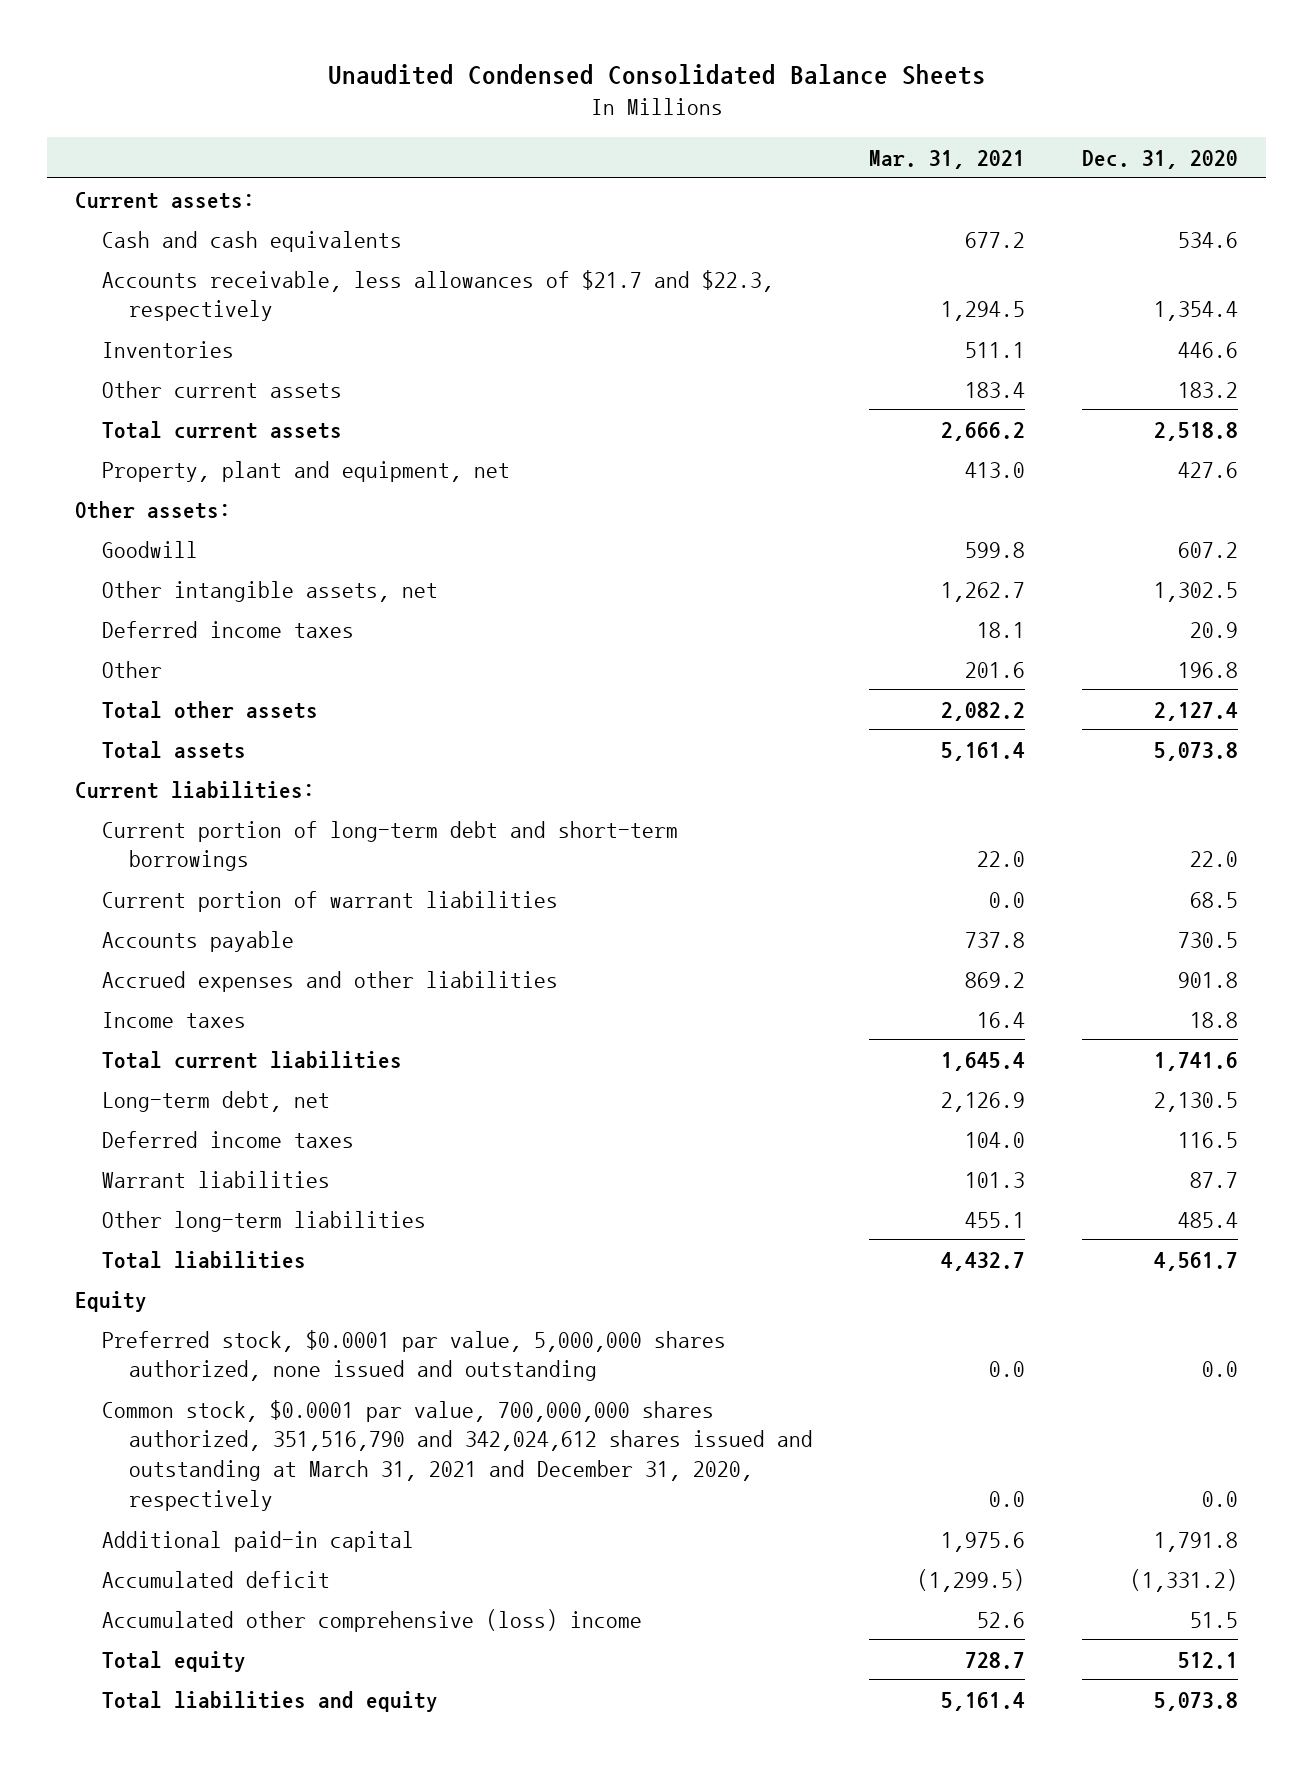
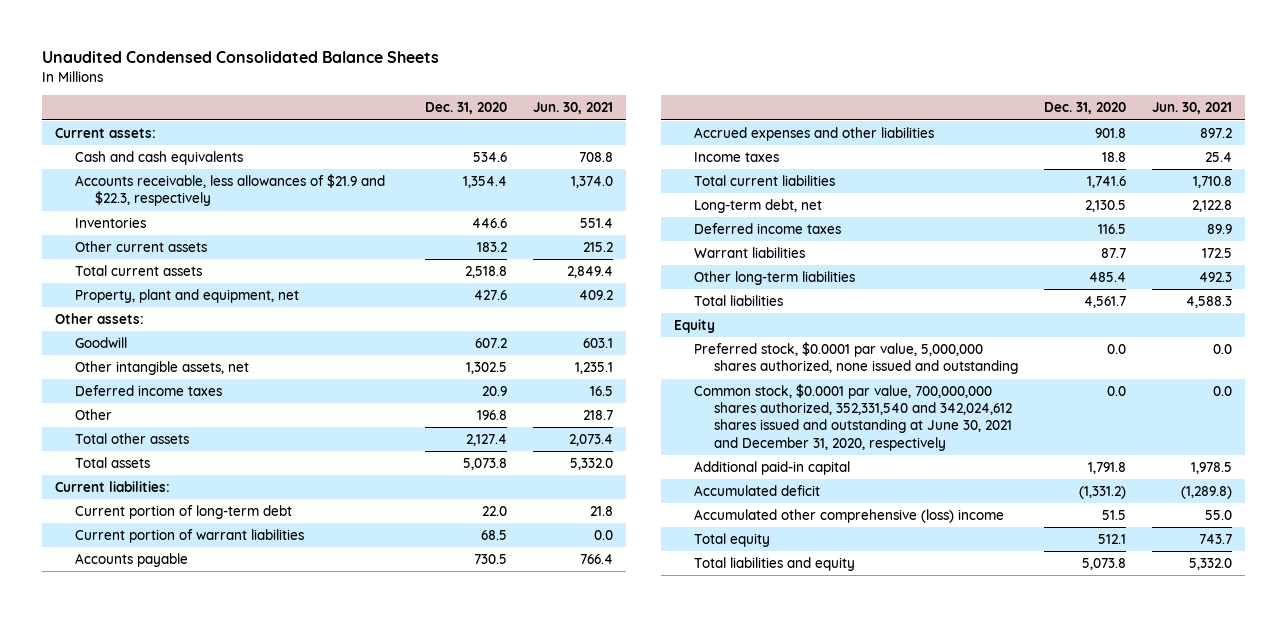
- | Mar. 31, 2021 | Dec. 31, 2020
+ | Dec. 31, 2020 | Jun. 30, 2021
- Accounts receivable, less allowances of $21.7 and $22.3, respectively | 1,294.5 | 1,354.4
+ Accounts receivable, less allowances of $21.9 and $22.3, respectively | 1,354.4 | 1,374.0
- Current portion of long-term debt and short-term borrowings | 22.0 | 22.0
+ Current portion of long-term debt | 22.0 | 21.8
- Common stock, $0.0001 par value, 700,000,000 shares authorized, 351,516,790 and 342,024,612 shares issued and outstanding at March 31, 2021 and December 31, 2020, respectively | 0.0 | 0.0
+ Common stock, $0.0001 par value, 700,000,000 shares authorized, 352,331,540 and 342,024,612 shares issued and outstanding at June 30, 2021 and December 31, 2020, respectively | 0.0 | 0.0

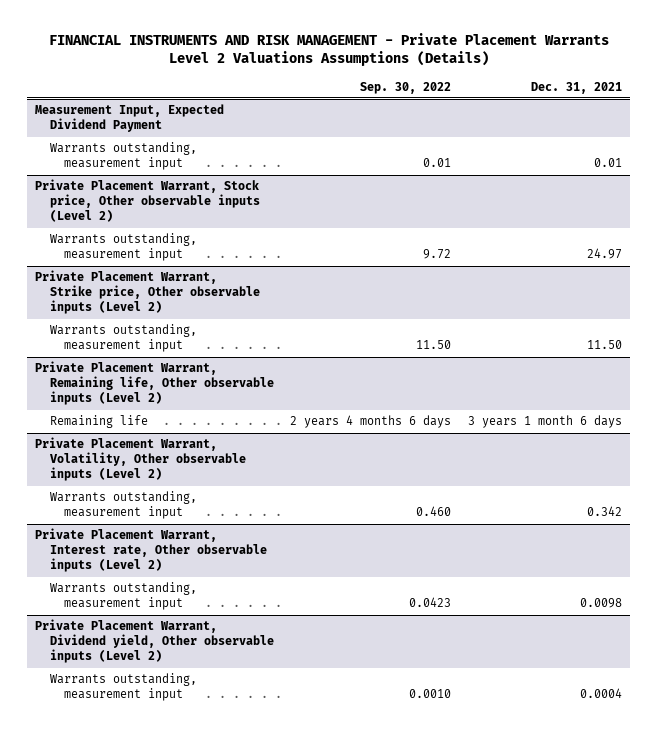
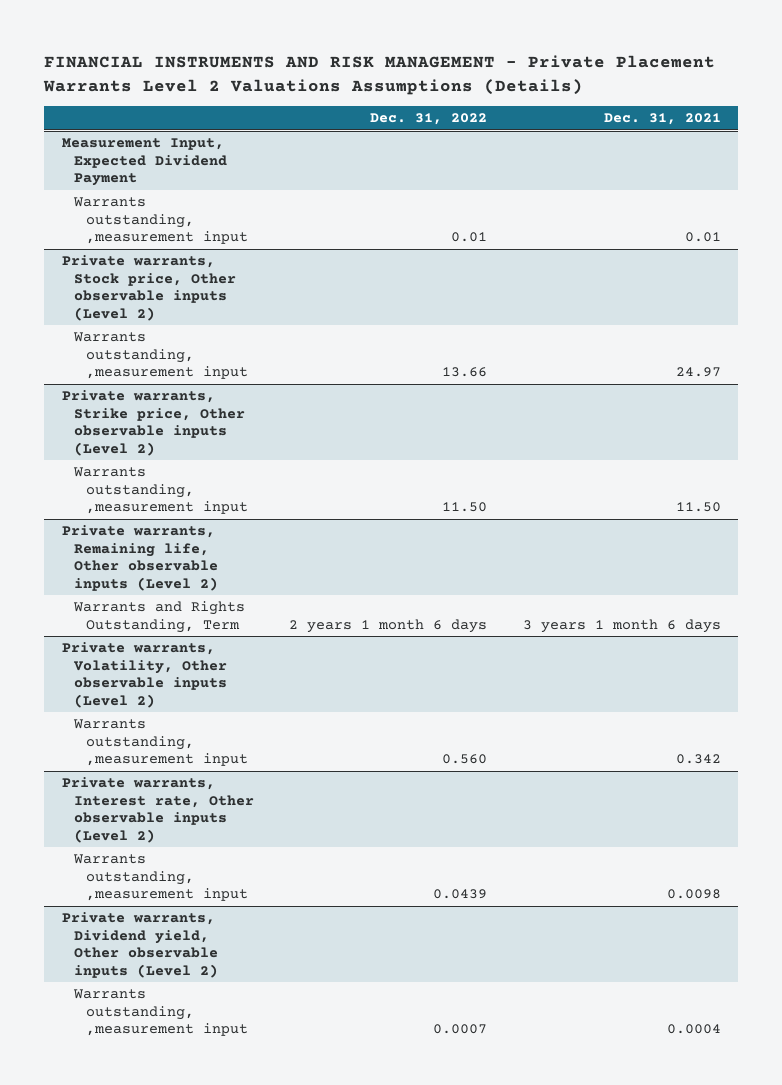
- | Sep. 30, 2022 | Dec. 31, 2021
+ | Dec. 31, 2022 | Dec. 31, 2021
@ Measurement Input, Expected Dividend Payment
- Warrants outstanding, measurement input | 0.01 | 0.01
- Private Placement Warrant, Stock price, Other observable inputs (Level 2)
- Warrants outstanding, measurement input | 9.72 | 24.97
- Private Placement Warrant, Strike price, Other observable inputs (Level 2)
- Warrants outstanding, measurement input | 11.50 | 11.50
- Private Placement Warrant, Remaining life, Other observable inputs (Level 2)
- Remaining life | 2 years 4 months 6 days | 3 years 1 month 6 days
- Private Placement Warrant, Volatility, Other observable inputs (Level 2)
- Warrants outstanding, measurement input | 0.460 | 0.342
- Private Placement Warrant, Interest rate, Other observable inputs (Level 2)
- Warrants outstanding, measurement input | 0.0423 | 0.0098
- Private Placement Warrant, Dividend yield, Other observable inputs (Level 2)
- Warrants outstanding, measurement input | 0.0010 | 0.0004
@ Measurement Input, Expected Dividend Payment
+ Warrants outstanding, ,measurement input | 0.01 | 0.01
+ Private warrants, Stock price, Other observable inputs (Level 2)
+ Warrants outstanding, ,measurement input | 13.66 | 24.97
+ Private warrants, Strike price, Other observable inputs (Level 2)
+ Warrants outstanding, ,measurement input | 11.50 | 11.50
+ Private warrants, Remaining life, Other observable inputs (Level 2)
+ Warrants and Rights Outstanding, Term | 2 years 1 month 6 days | 3 years 1 month 6 days
+ Private warrants, Volatility, Other observable inputs (Level 2)
+ Warrants outstanding, ,measurement input | 0.560 | 0.342
+ Private warrants, Interest rate, Other observable inputs (Level 2)
+ Warrants outstanding, ,measurement input | 0.0439 | 0.0098
+ Private warrants, Dividend yield, Other observable inputs (Level 2)
+ Warrants outstanding, ,measurement input | 0.0007 | 0.0004

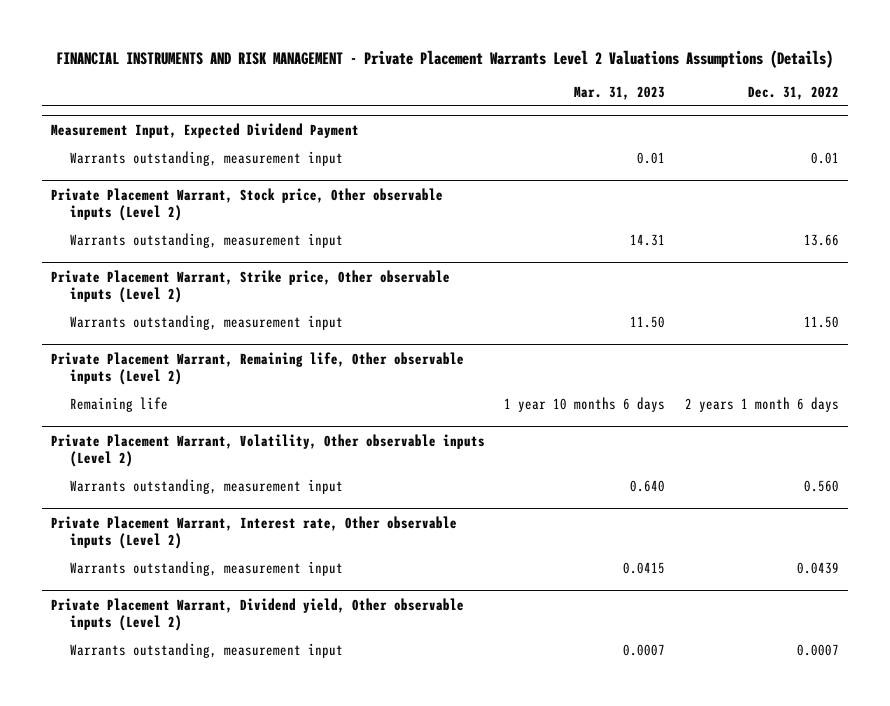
- | Dec. 31, 2022 | Dec. 31, 2021
+ | Mar. 31, 2023 | Dec. 31, 2022
@ Measurement Input, Expected Dividend Payment
- Warrants outstanding, ,measurement input | 0.01 | 0.01
- Private warrants, Stock price, Other observable inputs (Level 2)
- Warrants outstanding, ,measurement input | 13.66 | 24.97
- Private warrants, Strike price, Other observable inputs (Level 2)
- Warrants outstanding, ,measurement input | 11.50 | 11.50
- Private warrants, Remaining life, Other observable inputs (Level 2)
- Warrants and Rights Outstanding, Term | 2 years 1 month 6 days | 3 years 1 month 6 days
- Private warrants, Volatility, Other observable inputs (Level 2)
- Warrants outstanding, ,measurement input | 0.560 | 0.342
- Private warrants, Interest rate, Other observable inputs (Level 2)
- Warrants outstanding, ,measurement input | 0.0439 | 0.0098
- Private warrants, Dividend yield, Other observable inputs (Level 2)
- Warrants outstanding, ,measurement input | 0.0007 | 0.0004
@ Measurement Input, Expected Dividend Payment
+ Warrants outstanding, measurement input | 0.01 | 0.01
+ Private Placement Warrant, Stock price, Other observable inputs (Level 2)
+ Warrants outstanding, measurement input | 14.31 | 13.66
+ Private Placement Warrant, Strike price, Other observable inputs (Level 2)
+ Warrants outstanding, measurement input | 11.50 | 11.50
+ Private Placement Warrant, Remaining life, Other observable inputs (Level 2)
+ Remaining life | 1 year 10 months 6 days | 2 years 1 month 6 days
+ Private Placement Warrant, Volatility, Other observable inputs (Level 2)
+ Warrants outstanding, measurement input | 0.640 | 0.560
+ Private Placement Warrant, Interest rate, Other observable inputs (Level 2)
+ Warrants outstanding, measurement input | 0.0415 | 0.0439
+ Private Placement Warrant, Dividend yield, Other observable inputs (Level 2)
+ Warrants outstanding, measurement input | 0.0007 | 0.0007

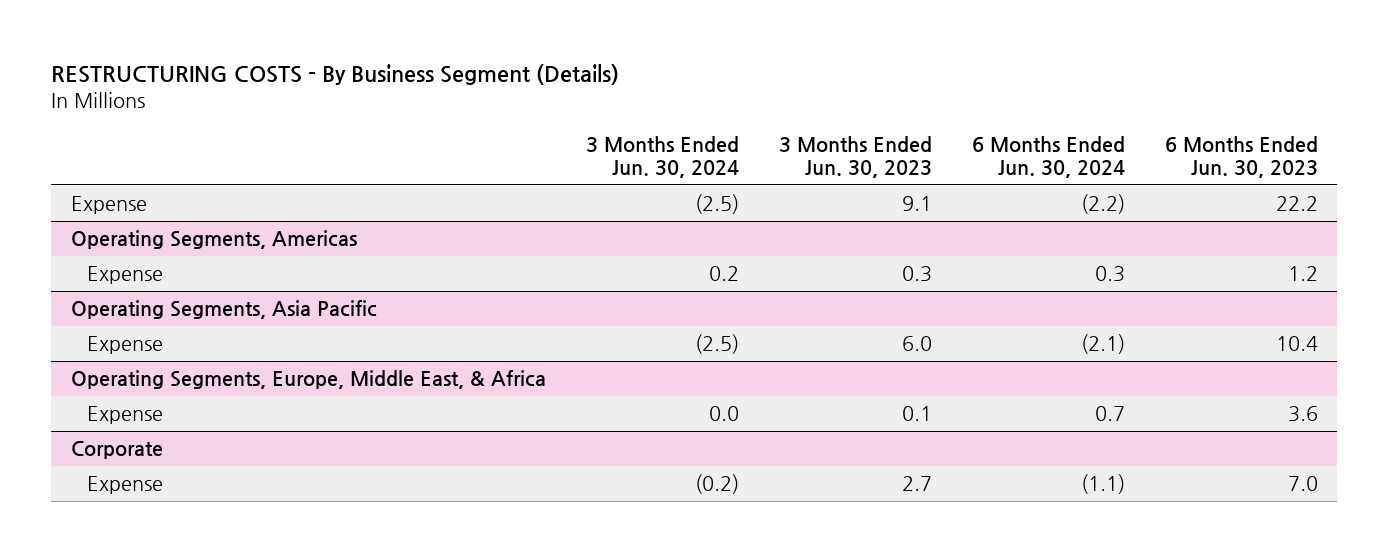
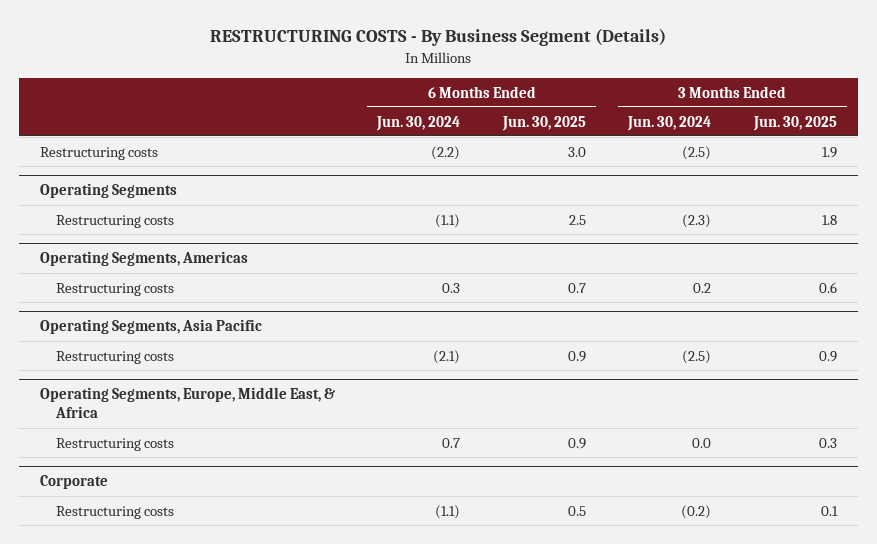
- | 3 Months Ended Jun. 30, 2024 | 3 Months Ended Jun. 30, 2023 | 6 Months Ended Jun. 30, 2024 | 6 Months Ended Jun. 30, 2023
+ | 6 Months Ended Jun. 30, 2024 | 6 Months Ended Jun. 30, 2025 | 3 Months Ended Jun. 30, 2024 | 3 Months Ended Jun. 30, 2025
- Expense | (2.5) | 9.1 | (2.2) | 22.2
+ Restructuring costs | (2.2) | 3.0 | (2.5) | 1.9
+ Operating Segments
+ Restructuring costs | (1.1) | 2.5 | (2.3) | 1.8
@ Operating Segments, Americas
- Expense | 0.2 | 0.3 | 0.3 | 1.2
+ Restructuring costs | 0.3 | 0.7 | 0.2 | 0.6
@ Operating Segments, Asia Pacific
- Expense | (2.5) | 6.0 | (2.1) | 10.4
+ Restructuring costs | (2.1) | 0.9 | (2.5) | 0.9
@ Operating Segments, Europe, Middle East, & Africa
- Expense | 0.0 | 0.1 | 0.7 | 3.6
+ Restructuring costs | 0.7 | 0.9 | 0.0 | 0.3
@ Corporate
- Expense | (0.2) | 2.7 | (1.1) | 7.0
+ Restructuring costs | (1.1) | 0.5 | (0.2) | 0.1

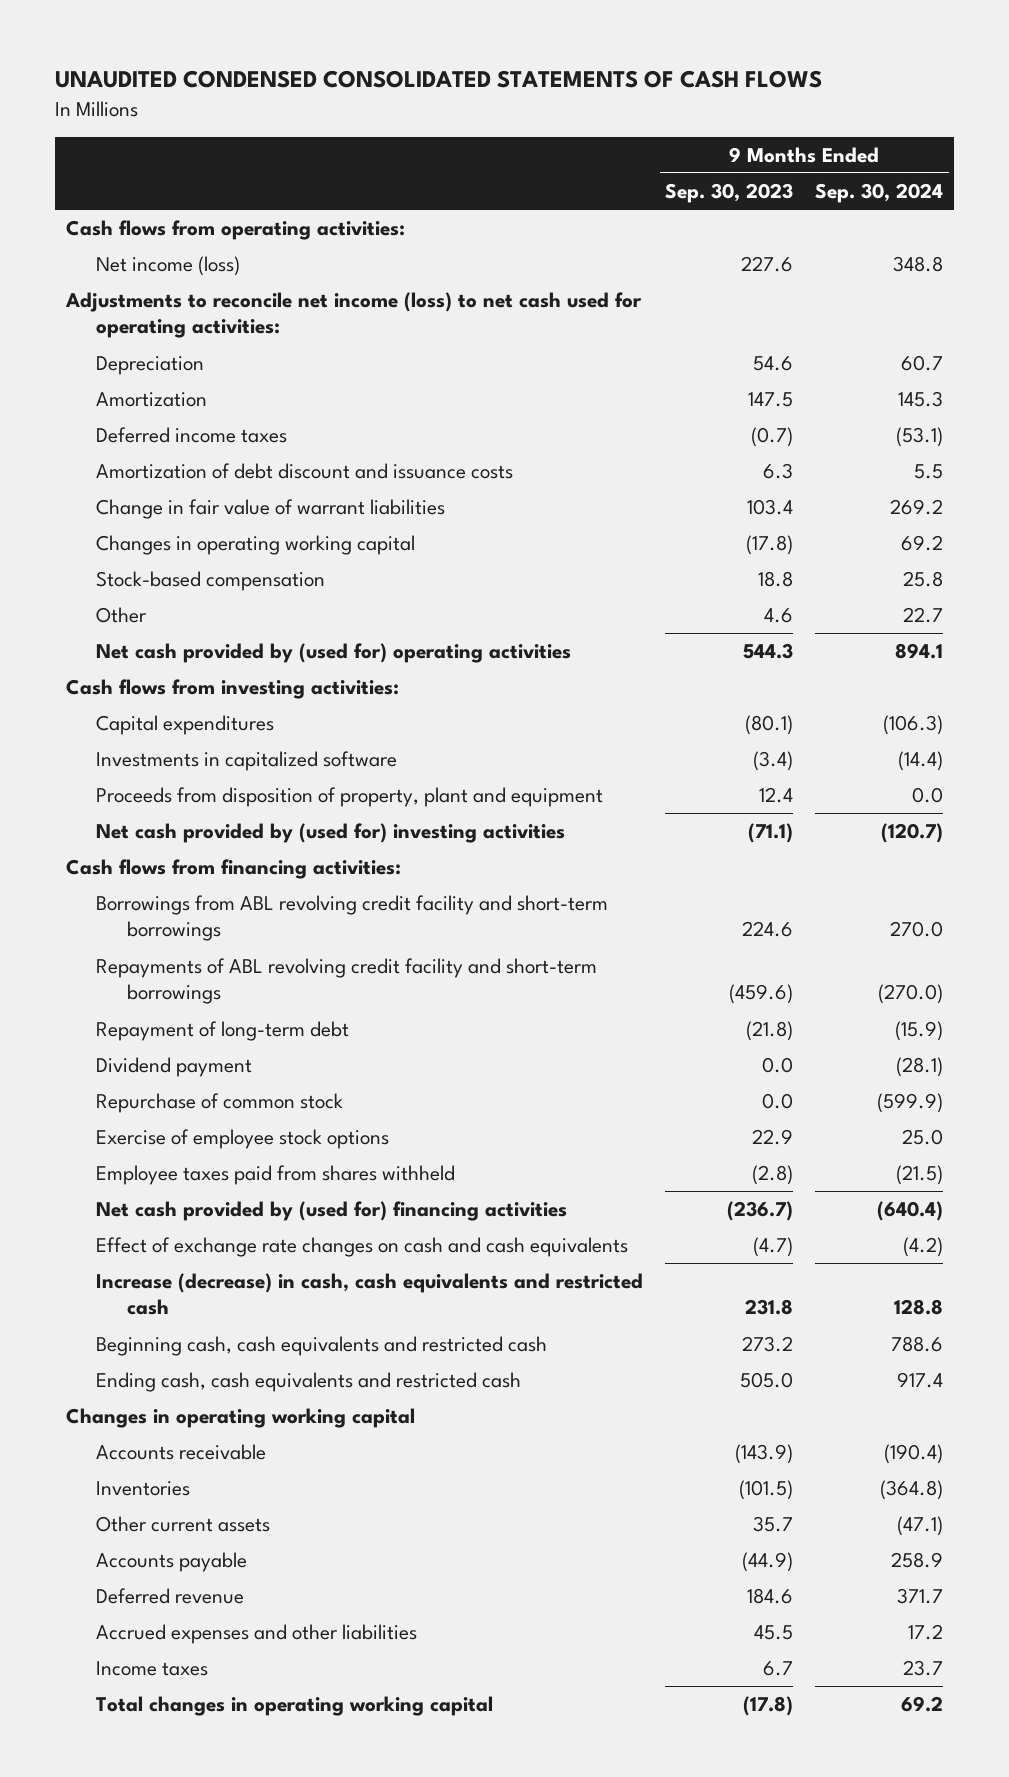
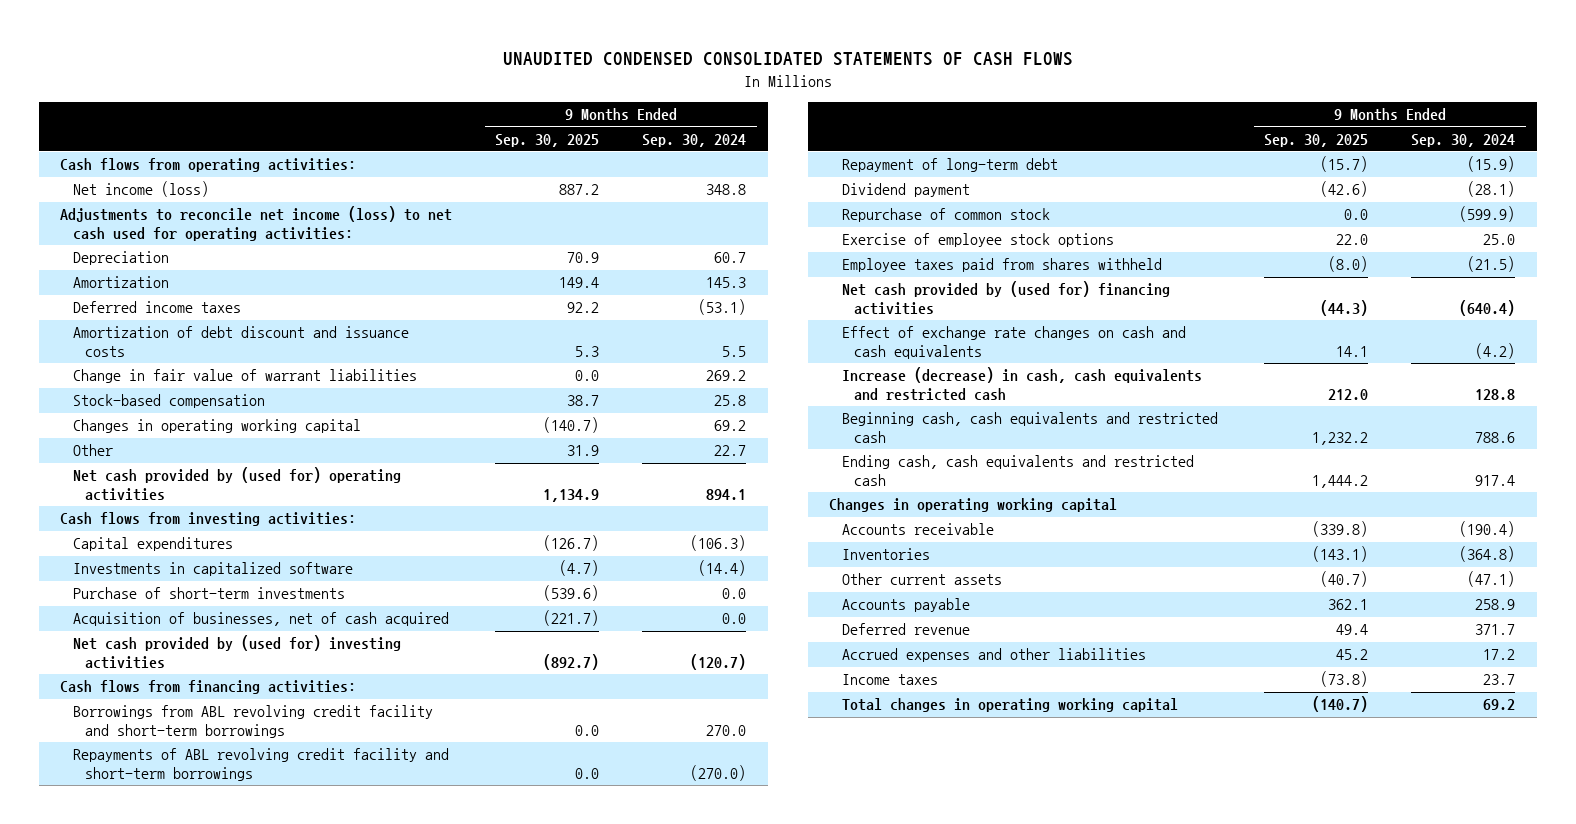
- | 9 Months Ended Sep. 30, 2023 | 9 Months Ended Sep. 30, 2024
+ | 9 Months Ended Sep. 30, 2025 | 9 Months Ended Sep. 30, 2024
moved down: Changes in operating working capital | (140.7) | 69.2
- Proceeds from disposition of property, plant and equipment | 12.4 | 0.0
+ Purchase of short-term investments | (539.6) | 0.0
+ Acquisition of businesses, net of cash acquired | (221.7) | 0.0

